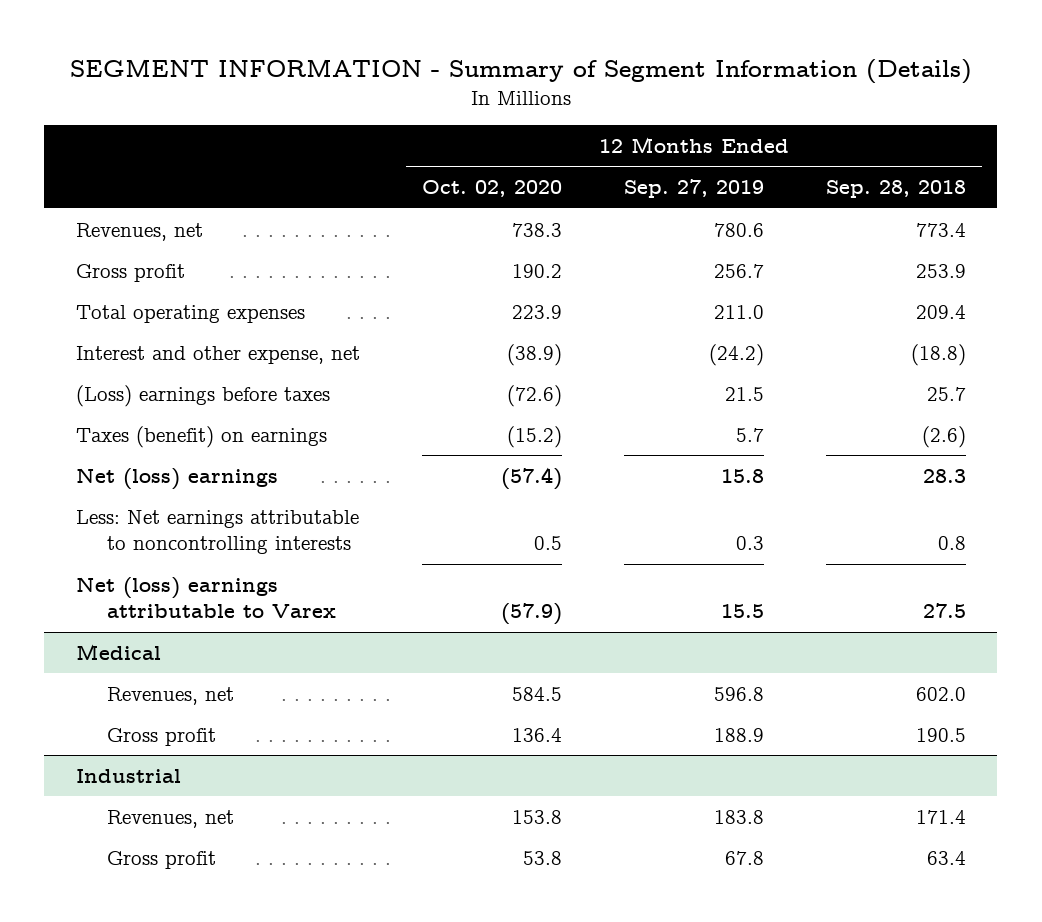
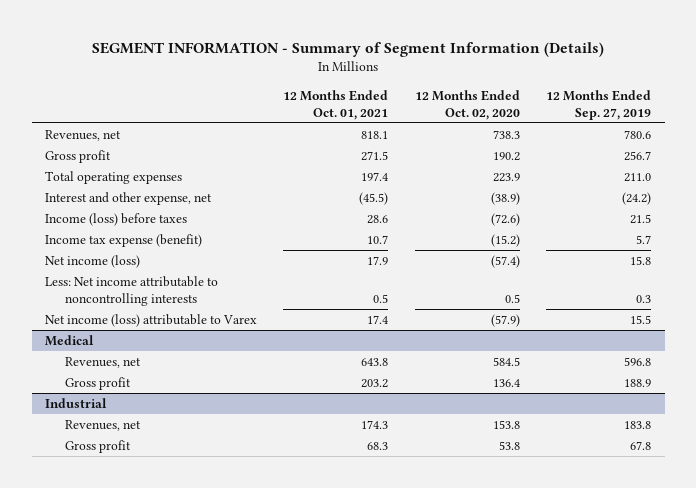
- | 12 Months Ended Oct. 02, 2020 | 12 Months Ended Sep. 27, 2019 | 12 Months Ended Sep. 28, 2018
+ | 12 Months Ended Oct. 01, 2021 | 12 Months Ended Oct. 02, 2020 | 12 Months Ended Sep. 27, 2019
- (Loss) earnings before taxes | (72.6) | 21.5 | 25.7
- Taxes (benefit) on earnings | (15.2) | 5.7 | (2.6)
- Net (loss) earnings | (57.4) | 15.8 | 28.3
- Less: Net earnings attributable to noncontrolling interests | 0.5 | 0.3 | 0.8
- Net (loss) earnings attributable to Varex | (57.9) | 15.5 | 27.5
+ Income (loss) before taxes | 28.6 | (72.6) | 21.5
+ Income tax expense (benefit) | 10.7 | (15.2) | 5.7
+ Net income (loss) | 17.9 | (57.4) | 15.8
+ Less: Net income attributable to noncontrolling interests | 0.5 | 0.5 | 0.3
+ Net income (loss) attributable to Varex | 17.4 | (57.9) | 15.5

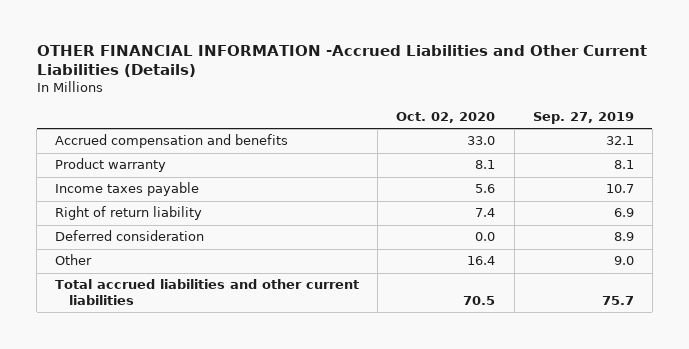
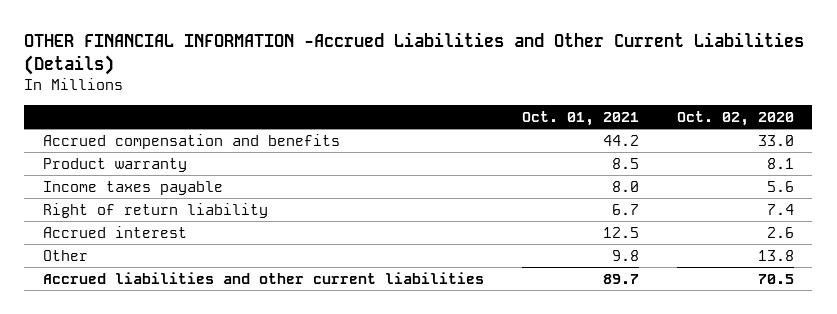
- | Oct. 02, 2020 | Sep. 27, 2019
+ | Oct. 01, 2021 | Oct. 02, 2020
- Deferred consideration | 0.0 | 8.9
- Other | 16.4 | 9.0
- Total accrued liabilities and other current liabilities | 70.5 | 75.7
+ Accrued interest | 12.5 | 2.6
+ Other | 9.8 | 13.8
+ Accrued liabilities and other current liabilities | 89.7 | 70.5

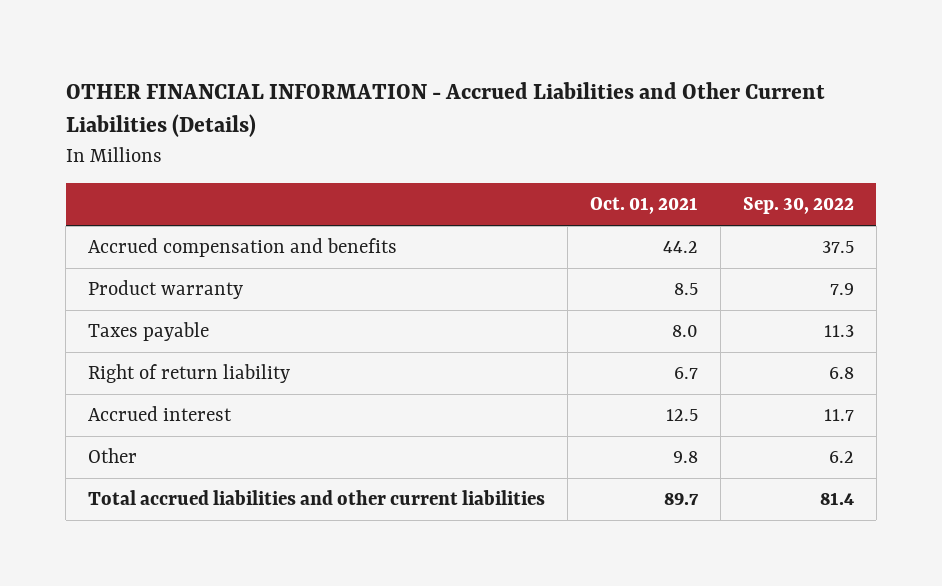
- OTHER FINANCIAL INFORMATION -Accrued Liabilities and Other Current Liabilities (Details)
+ OTHER FINANCIAL INFORMATION - Accrued Liabilities and Other Current Liabilities (Details)
- | Oct. 01, 2021 | Oct. 02, 2020
+ | Oct. 01, 2021 | Sep. 30, 2022
- Income taxes payable | 8.0 | 5.6
+ Taxes payable | 8.0 | 11.3
- Accrued liabilities and other current liabilities | 89.7 | 70.5
+ Total accrued liabilities and other current liabilities | 89.7 | 81.4

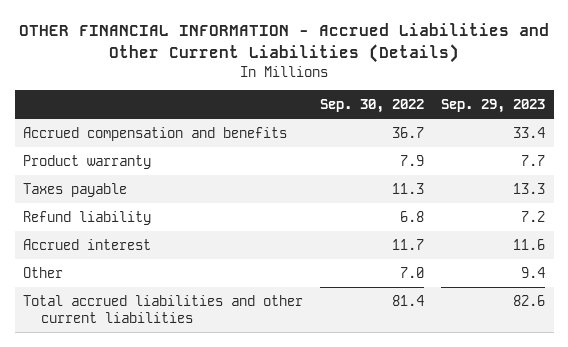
- | Oct. 01, 2021 | Sep. 30, 2022
+ | Sep. 30, 2022 | Sep. 29, 2023
- Accrued compensation and benefits | 44.2 | 37.5
+ Accrued compensation and benefits | 36.7 | 33.4
- Right of return liability | 6.7 | 6.8
+ Refund liability | 6.8 | 7.2
- Other | 9.8 | 6.2
+ Other | 7.0 | 9.4

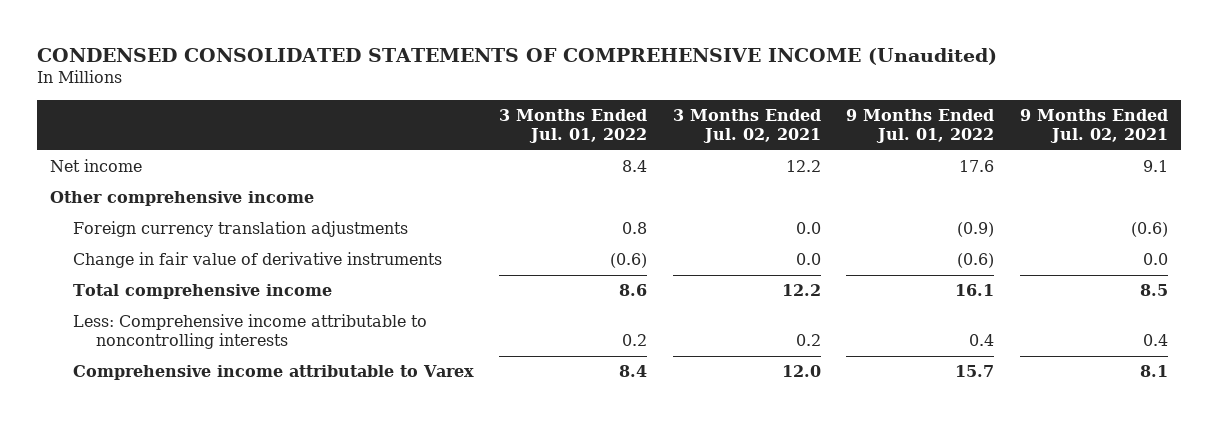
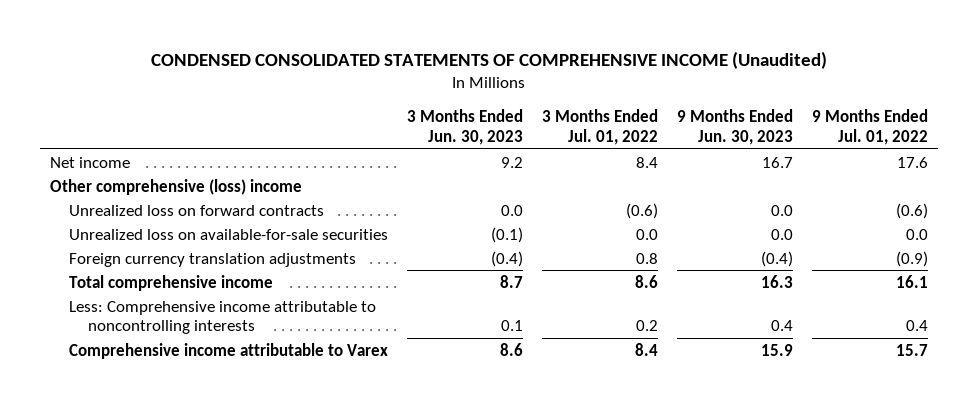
- | 3 Months Ended Jul. 01, 2022 | 3 Months Ended Jul. 02, 2021 | 9 Months Ended Jul. 01, 2022 | 9 Months Ended Jul. 02, 2021
+ | 3 Months Ended Jun. 30, 2023 | 3 Months Ended Jul. 01, 2022 | 9 Months Ended Jun. 30, 2023 | 9 Months Ended Jul. 01, 2022
- Other comprehensive income
+ Other comprehensive (loss) income
+ Unrealized loss on forward contracts | 0.0 | (0.6) | 0.0 | (0.6)
+ Unrealized loss on available-for-sale securities | (0.1) | 0.0 | 0.0 | 0.0
- Change in fair value of derivative instruments | (0.6) | 0.0 | (0.6) | 0.0

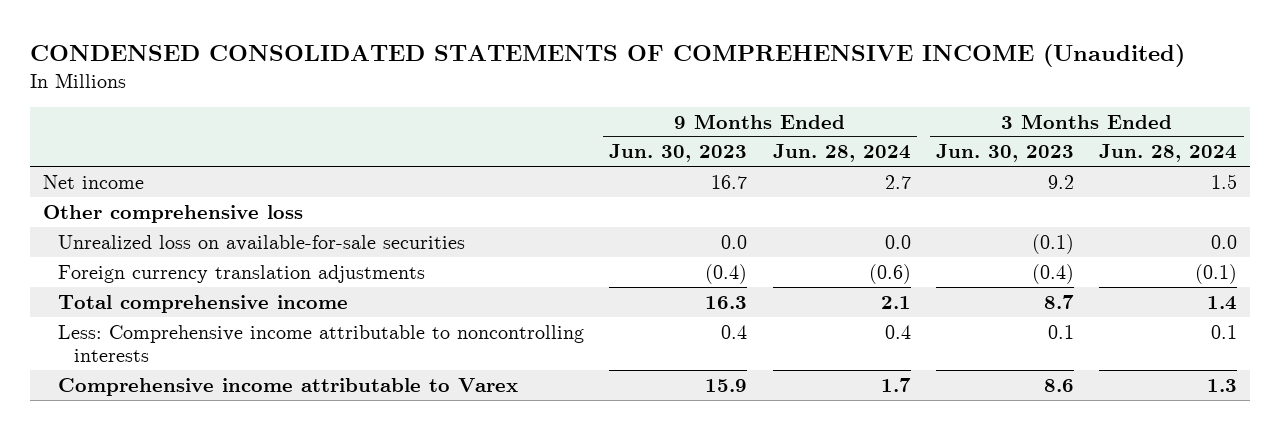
- | 3 Months Ended Jun. 30, 2023 | 3 Months Ended Jul. 01, 2022 | 9 Months Ended Jun. 30, 2023 | 9 Months Ended Jul. 01, 2022
+ | 9 Months Ended Jun. 30, 2023 | 9 Months Ended Jun. 28, 2024 | 3 Months Ended Jun. 30, 2023 | 3 Months Ended Jun. 28, 2024
- Other comprehensive (loss) income
- Unrealized loss on forward contracts | 0.0 | (0.6) | 0.0 | (0.6)
+ Other comprehensive loss

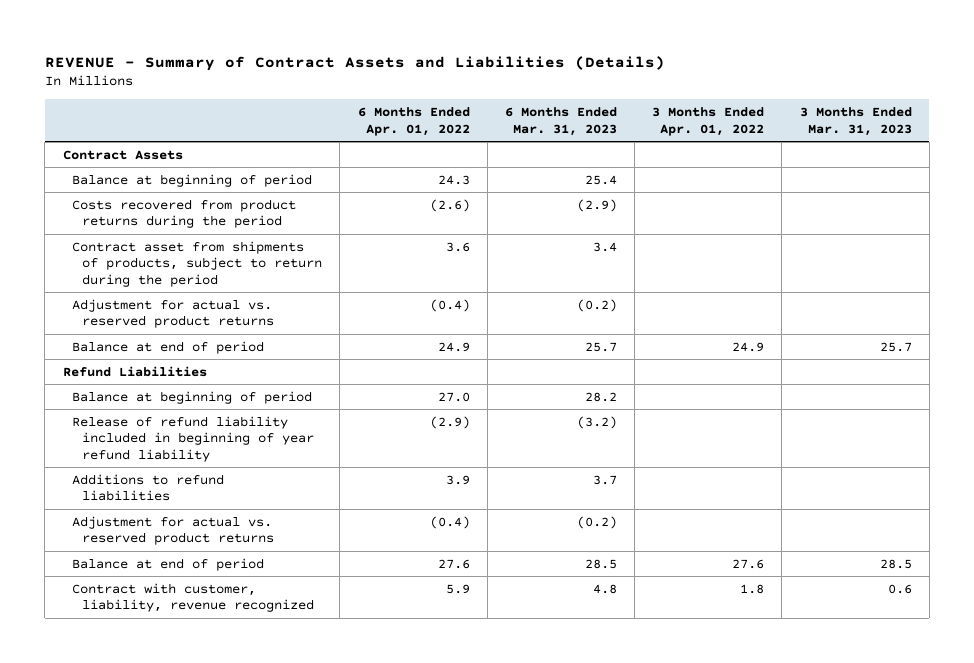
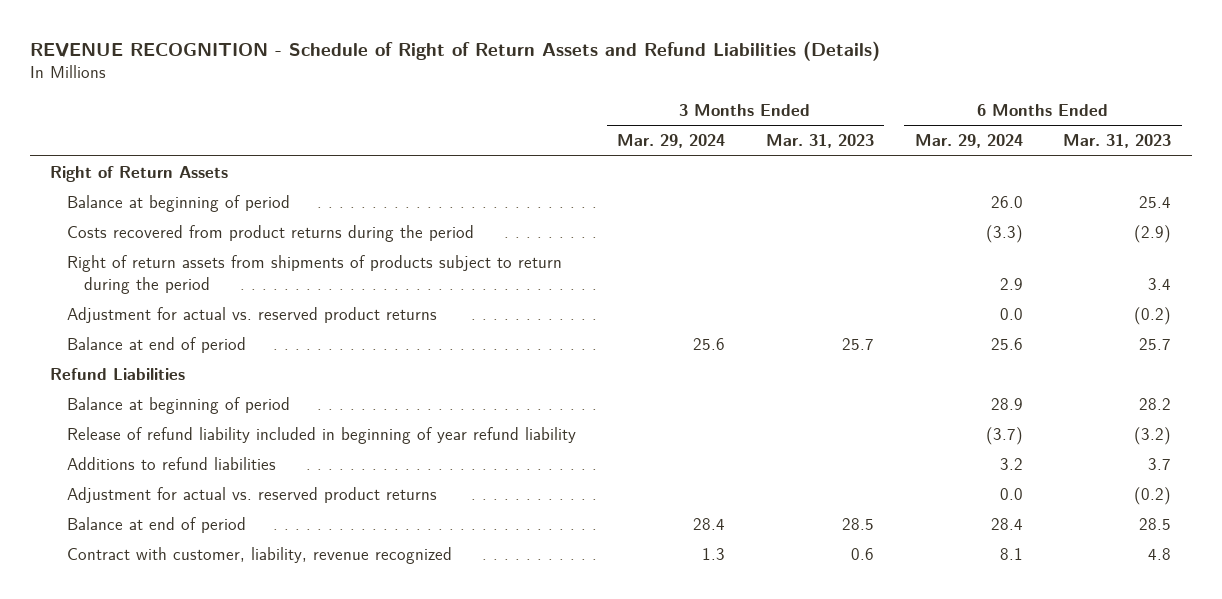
- REVENUE - Summary of Contract Assets and Liabilities (Details)
+ REVENUE RECOGNITION - Schedule of Right of Return Assets and Refund Liabilities (Details)
- | 6 Months Ended Apr. 01, 2022 | 6 Months Ended Mar. 31, 2023 | 3 Months Ended Apr. 01, 2022 | 3 Months Ended Mar. 31, 2023
+ | 3 Months Ended Mar. 29, 2024 | 3 Months Ended Mar. 31, 2023 | 6 Months Ended Mar. 29, 2024 | 6 Months Ended Mar. 31, 2023
- Contract Assets
+ Right of Return Assets
- Contract asset from shipments of products, subject to return during the period | 3.6 | 3.4 | |
+ Right of return assets from shipments of products subject to return during the period | | | 2.9 | 3.4

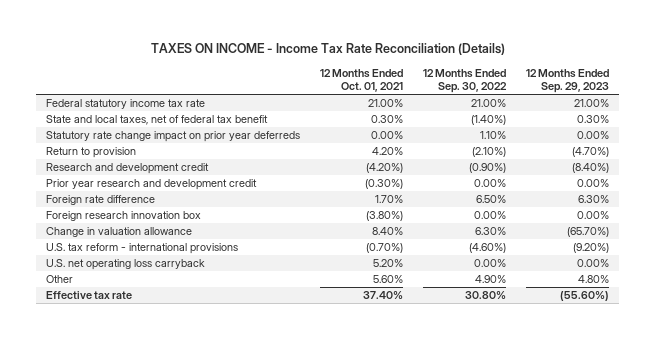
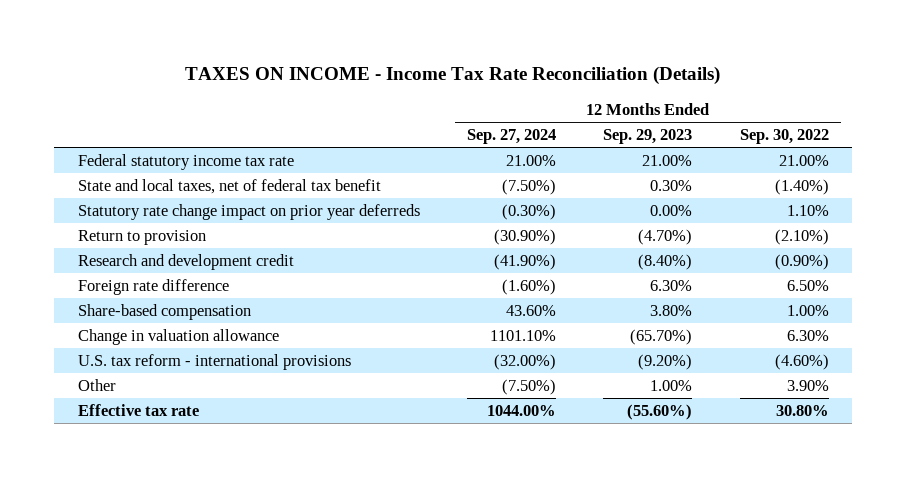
- | 12 Months Ended Oct. 01, 2021 | 12 Months Ended Sep. 30, 2022 | 12 Months Ended Sep. 29, 2023
+ | 12 Months Ended Sep. 27, 2024 | 12 Months Ended Sep. 29, 2023 | 12 Months Ended Sep. 30, 2022
- Prior year research and development credit | (0.30%) | 0.00% | 0.00%
- Foreign research innovation box | (3.80%) | 0.00% | 0.00%
+ Share-based compensation | 43.60% | 3.80% | 1.00%
- U.S. net operating loss carryback | 5.20% | 0.00% | 0.00%
- Other | 5.60% | 4.90% | 4.80%
+ Other | (7.50%) | 1.00% | 3.90%

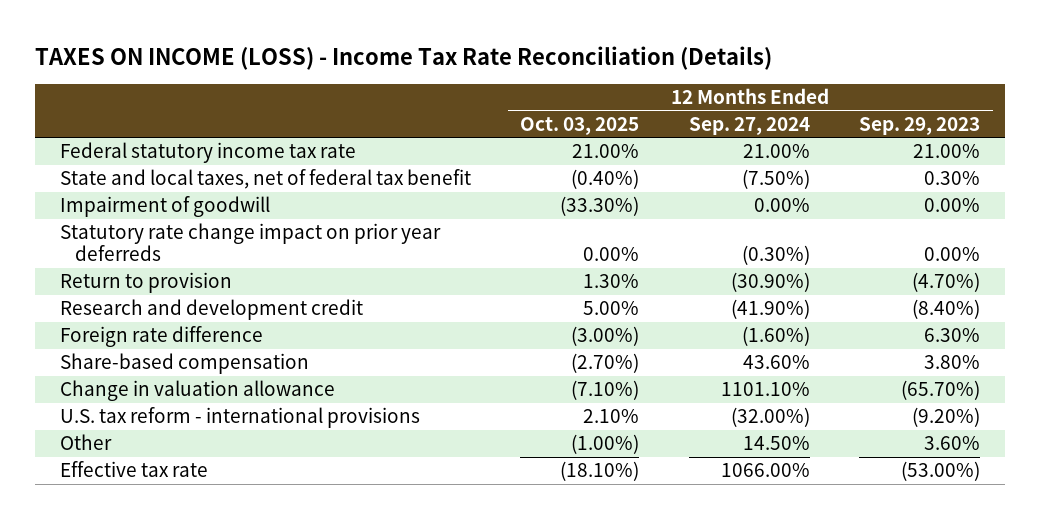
- TAXES ON INCOME - Income Tax Rate Reconciliation (Details)
+ TAXES ON INCOME (LOSS) - Income Tax Rate Reconciliation (Details)
- | 12 Months Ended Sep. 27, 2024 | 12 Months Ended Sep. 29, 2023 | 12 Months Ended Sep. 30, 2022
+ | 12 Months Ended Oct. 03, 2025 | 12 Months Ended Sep. 27, 2024 | 12 Months Ended Sep. 29, 2023
+ Impairment of goodwill | (33.30%) | 0.00% | 0.00%
- Other | (7.50%) | 1.00% | 3.90%
- Effective tax rate | 1044.00% | (55.60%) | 30.80%
+ Other | (1.00%) | 14.50% | 3.60%
+ Effective tax rate | (18.10%) | 1066.00% | (53.00%)

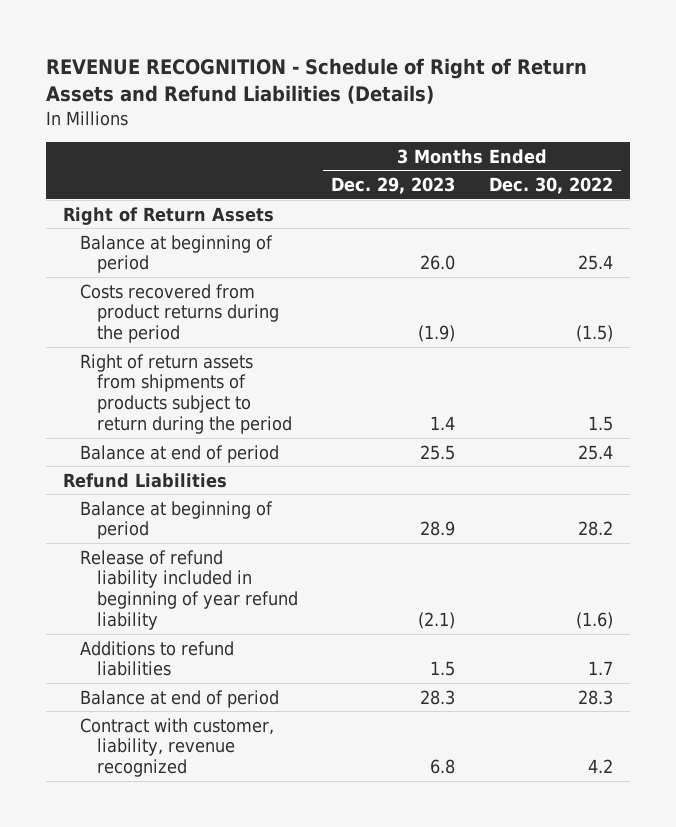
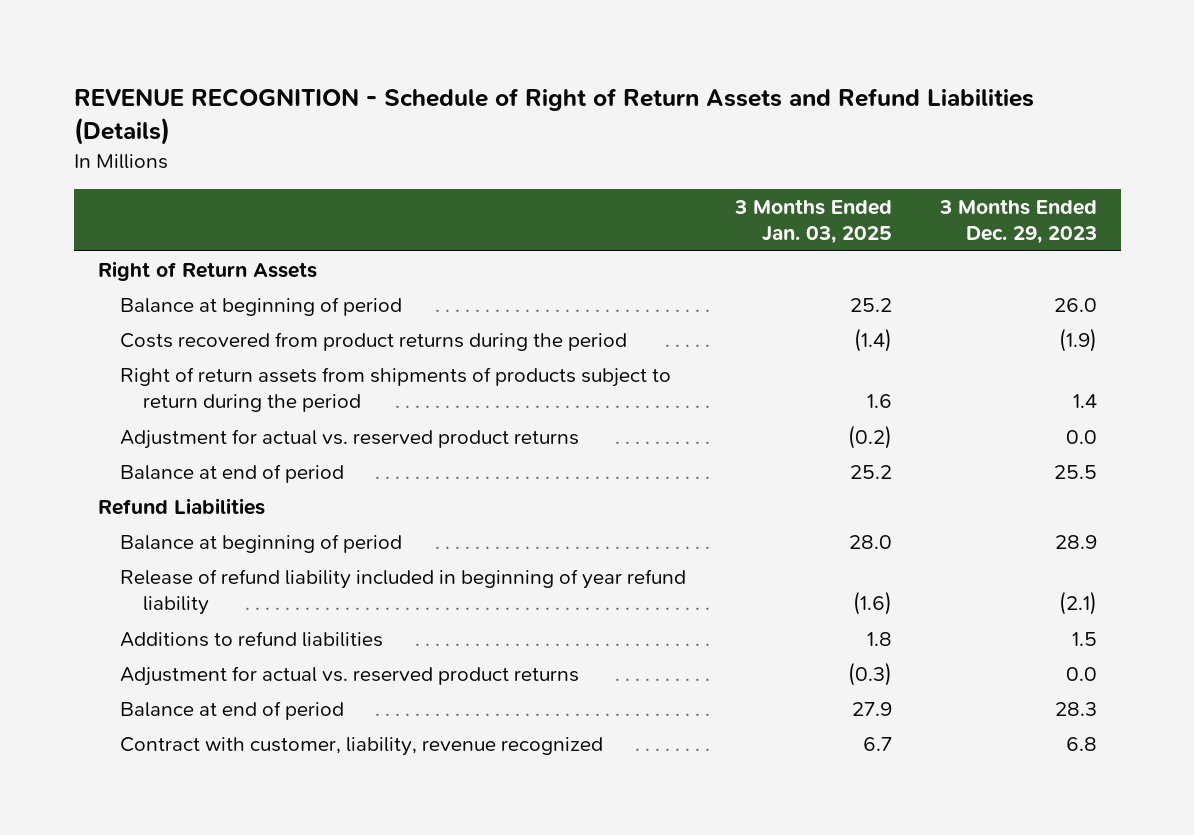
- | 3 Months Ended Dec. 29, 2023 | 3 Months Ended Dec. 30, 2022
+ | 3 Months Ended Jan. 03, 2025 | 3 Months Ended Dec. 29, 2023
+ Adjustment for actual vs. reserved product returns | (0.2) | 0.0
+ Adjustment for actual vs. reserved product returns | (0.3) | 0.0

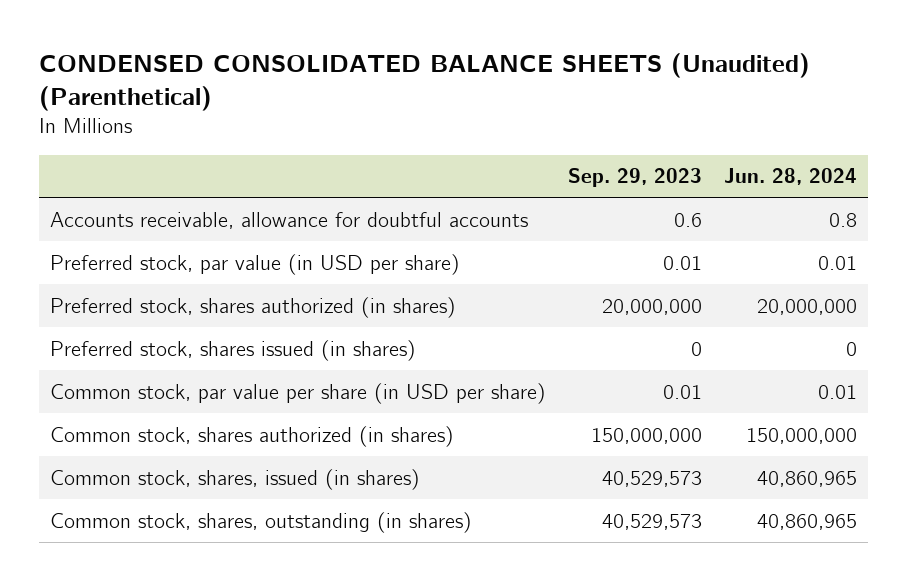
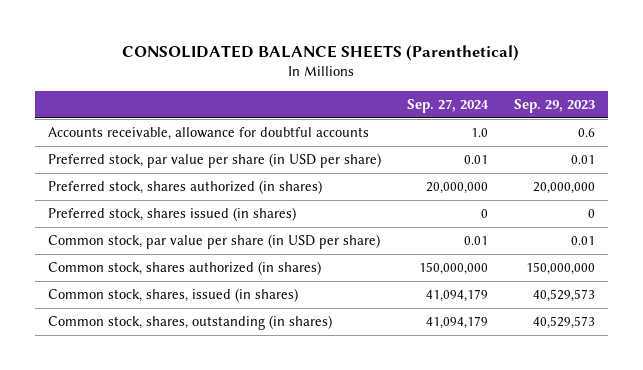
- CONDENSED CONSOLIDATED BALANCE SHEETS (Unaudited) (Parenthetical)
+ CONSOLIDATED BALANCE SHEETS (Parenthetical)
- | Sep. 29, 2023 | Jun. 28, 2024
+ | Sep. 27, 2024 | Sep. 29, 2023
- Preferred stock, par value (in USD per share) | 0.01 | 0.01
+ Preferred stock, par value per share (in USD per share) | 0.01 | 0.01

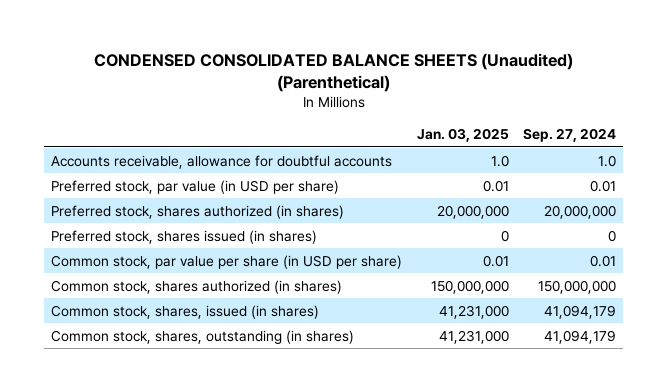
- CONSOLIDATED BALANCE SHEETS (Parenthetical)
+ CONDENSED CONSOLIDATED BALANCE SHEETS (Unaudited) (Parenthetical)
- | Sep. 27, 2024 | Sep. 29, 2023
+ | Jan. 03, 2025 | Sep. 27, 2024
- Preferred stock, par value per share (in USD per share) | 0.01 | 0.01
+ Preferred stock, par value (in USD per share) | 0.01 | 0.01

